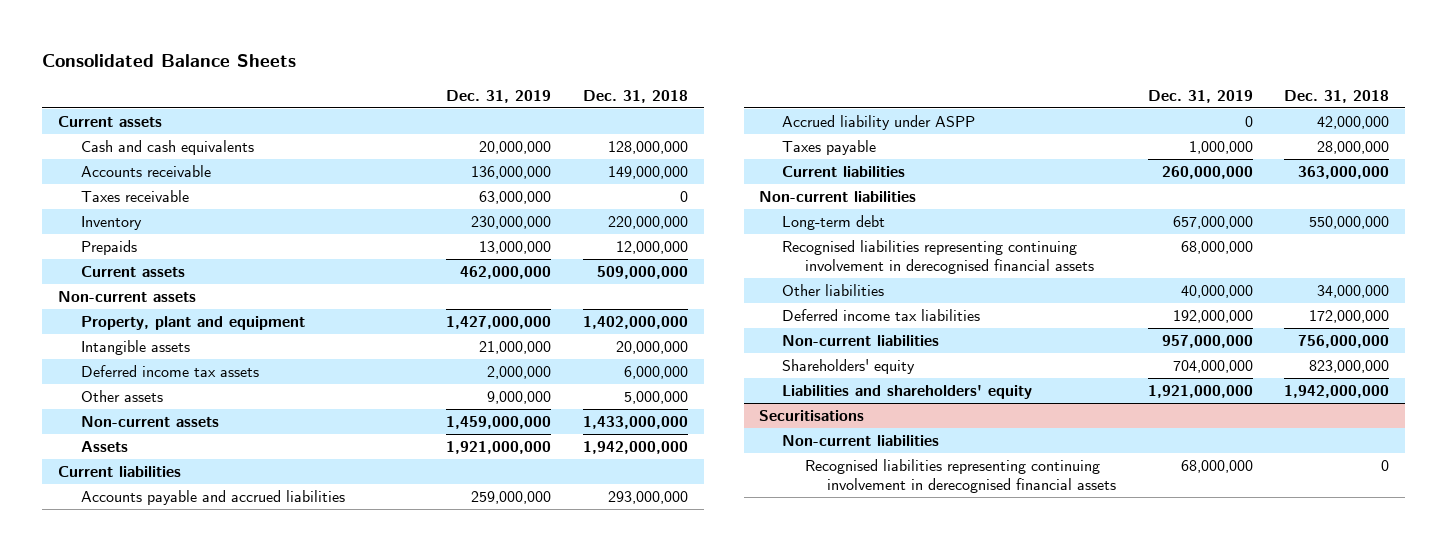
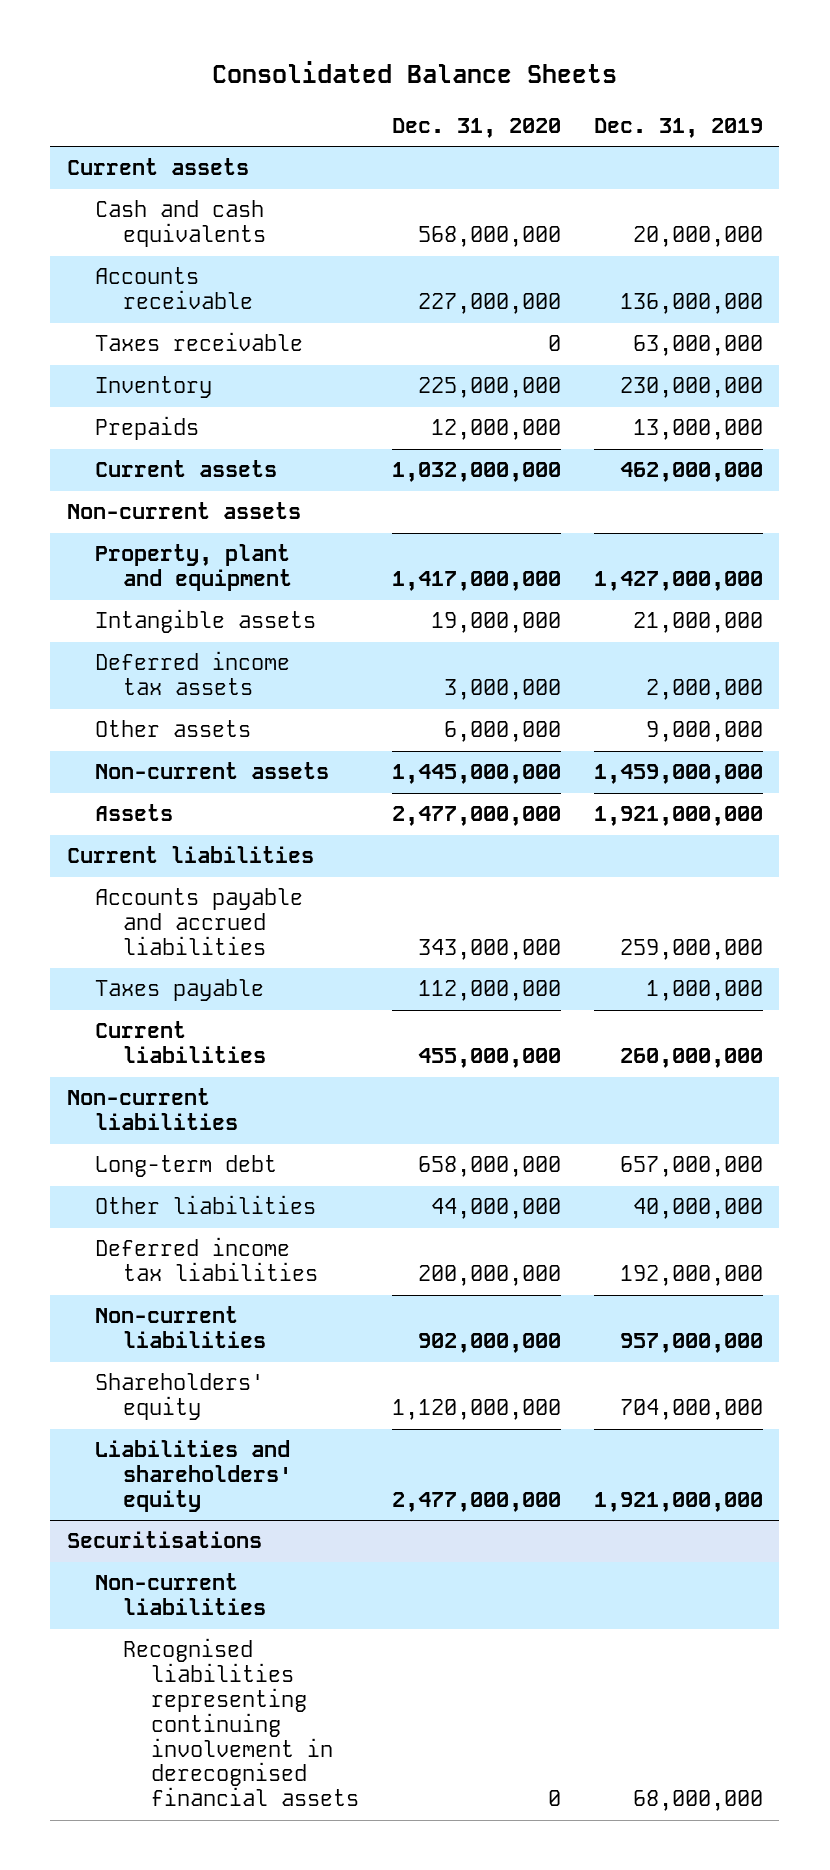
- | Dec. 31, 2019 | Dec. 31, 2018
+ | Dec. 31, 2020 | Dec. 31, 2019
- Accrued liability under ASPP | 0 | 42,000,000
- Recognised liabilities representing continuing involvement in derecognised financial assets | 68,000,000 |

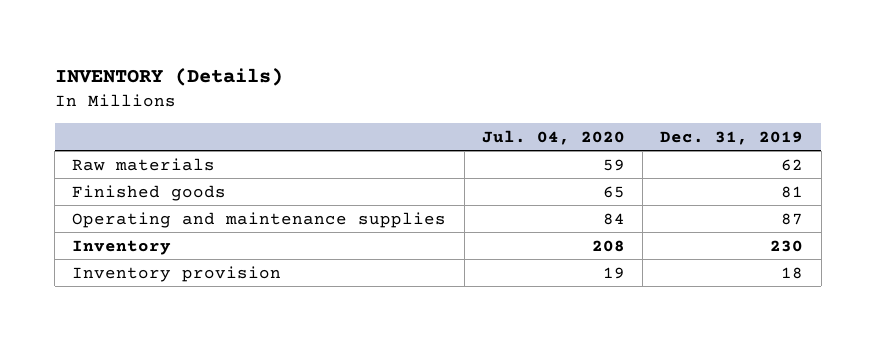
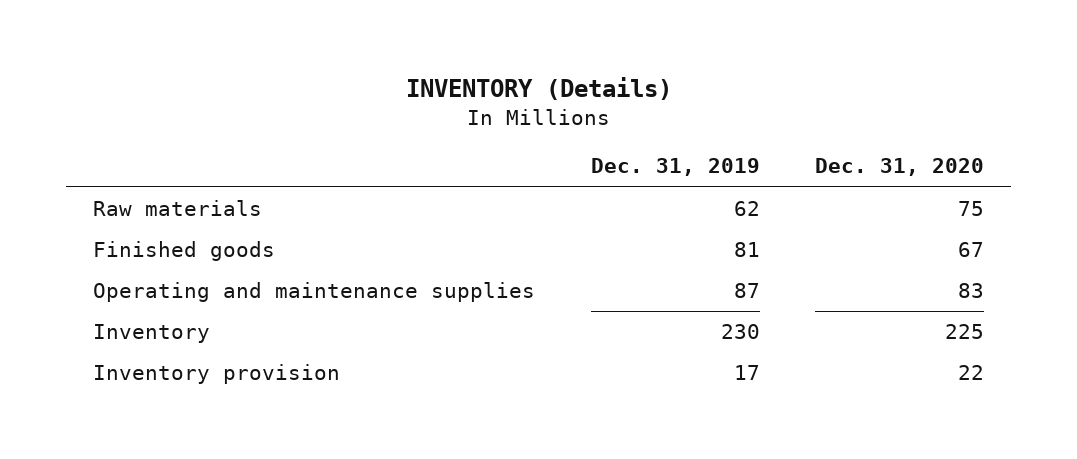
- | Jul. 04, 2020 | Dec. 31, 2019
+ | Dec. 31, 2019 | Dec. 31, 2020
- Inventory provision | 19 | 18
+ Inventory provision | 17 | 22

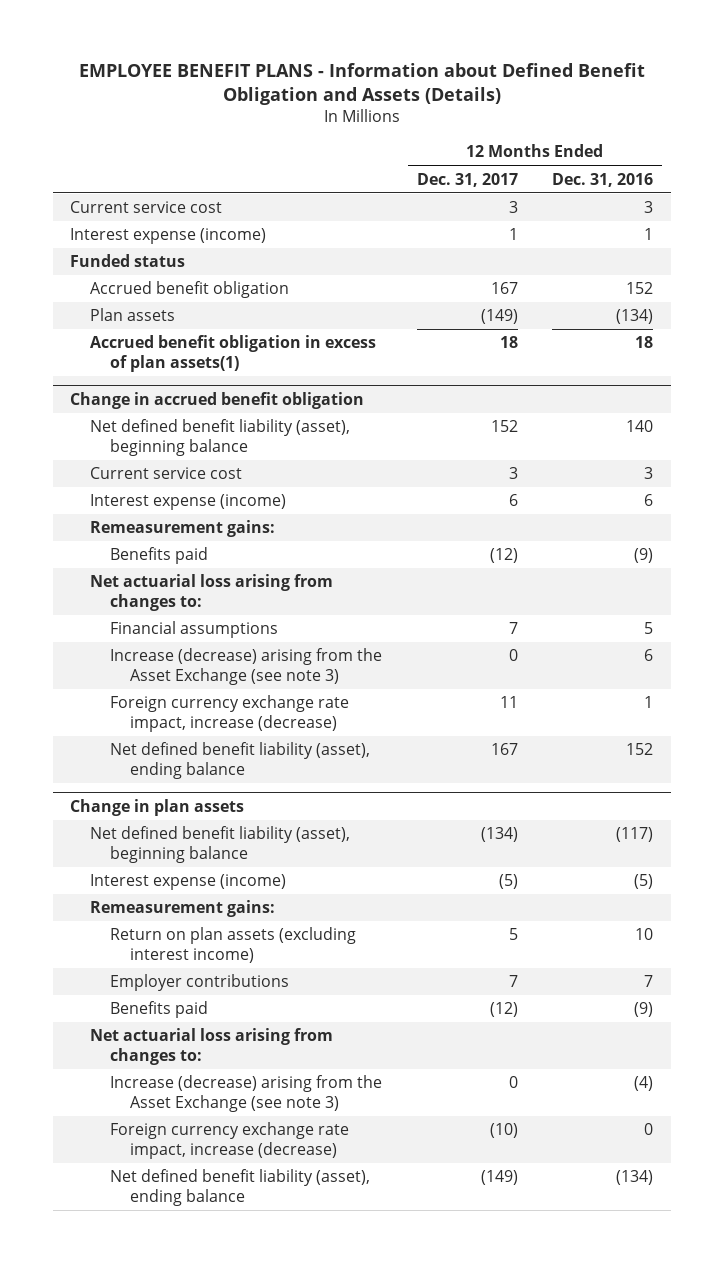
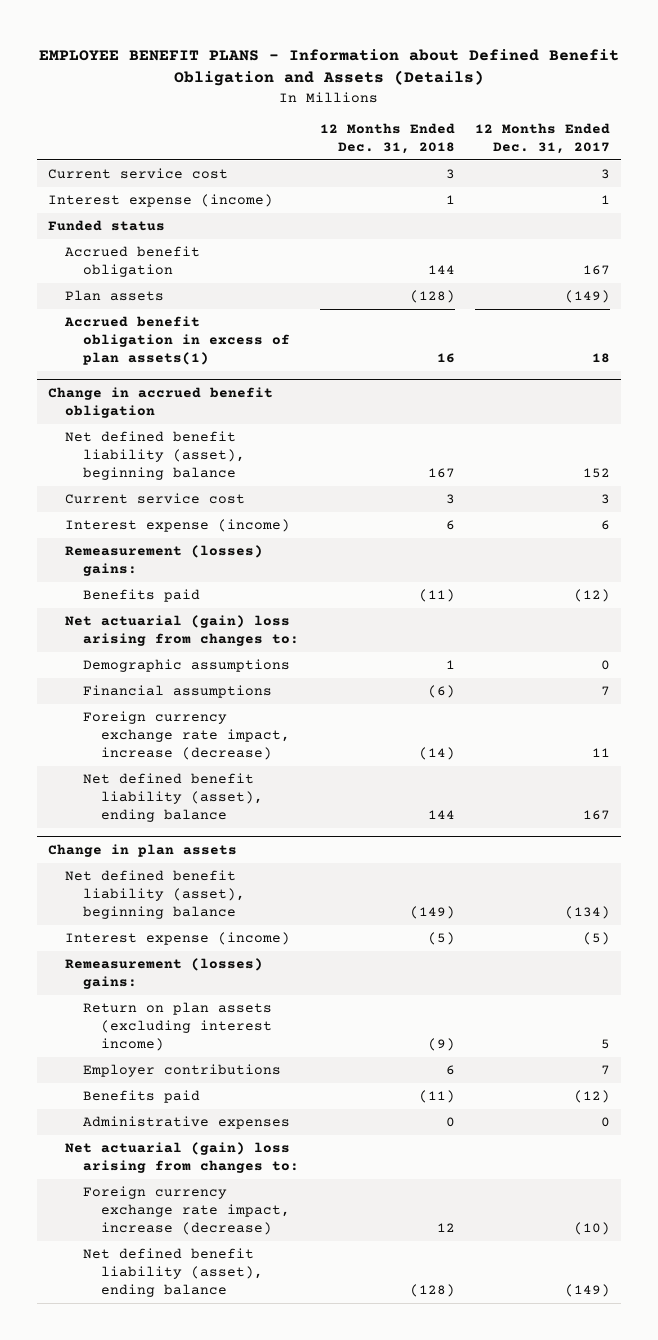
- | 12 Months Ended Dec. 31, 2017 | 12 Months Ended Dec. 31, 2016
+ | 12 Months Ended Dec. 31, 2018 | 12 Months Ended Dec. 31, 2017
@ Change in accrued benefit obligation
- Remeasurement gains:
+ Remeasurement (losses) gains:
- Net actuarial loss arising from changes to:
+ Net actuarial (gain) loss arising from changes to:
+ Demographic assumptions | 1 | 0
- Increase (decrease) arising from the Asset Exchange (see note 3) | 0 | 6
@ Change in plan assets
- Remeasurement gains:
+ Remeasurement (losses) gains:
- Net actuarial loss arising from changes to:
- Increase (decrease) arising from the Asset Exchange (see note 3) | 0 | (4)
+ Administrative expenses | 0 | 0
+ Net actuarial (gain) loss arising from changes to:

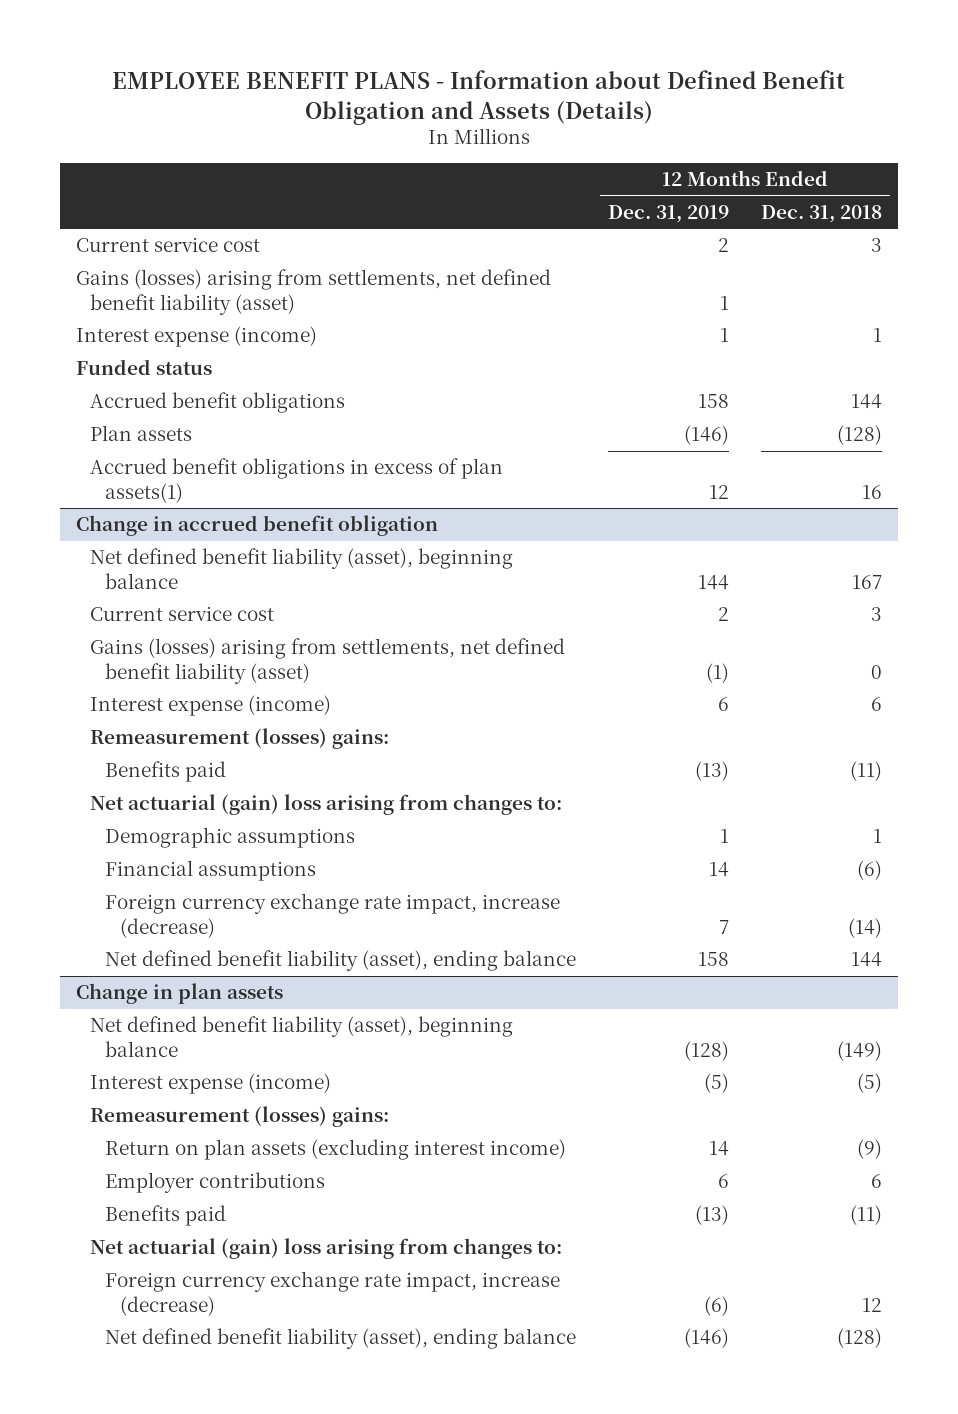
- | 12 Months Ended Dec. 31, 2018 | 12 Months Ended Dec. 31, 2017
+ | 12 Months Ended Dec. 31, 2019 | 12 Months Ended Dec. 31, 2018
+ Gains (losses) arising from settlements, net defined benefit liability (asset) | 1 |
- Accrued benefit obligation | 144 | 167
+ Accrued benefit obligations | 158 | 144
- Accrued benefit obligation in excess of plan assets(1) | 16 | 18
+ Accrued benefit obligations in excess of plan assets(1) | 12 | 16
@ Change in accrued benefit obligation
+ Gains (losses) arising from settlements, net defined benefit liability (asset) | (1) | 0
@ Change in plan assets
- Administrative expenses | 0 | 0

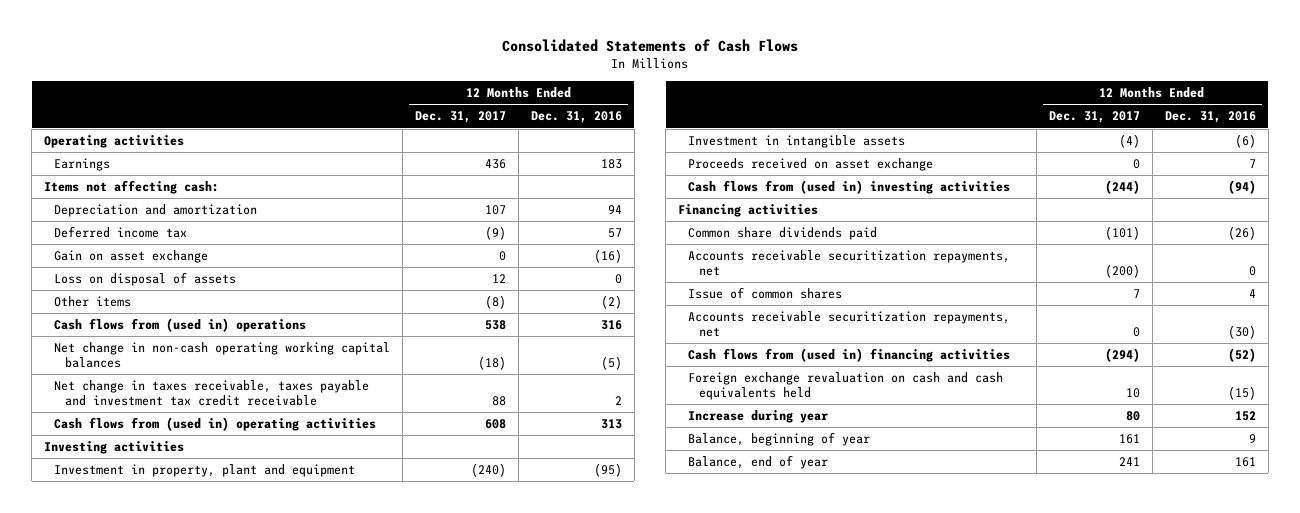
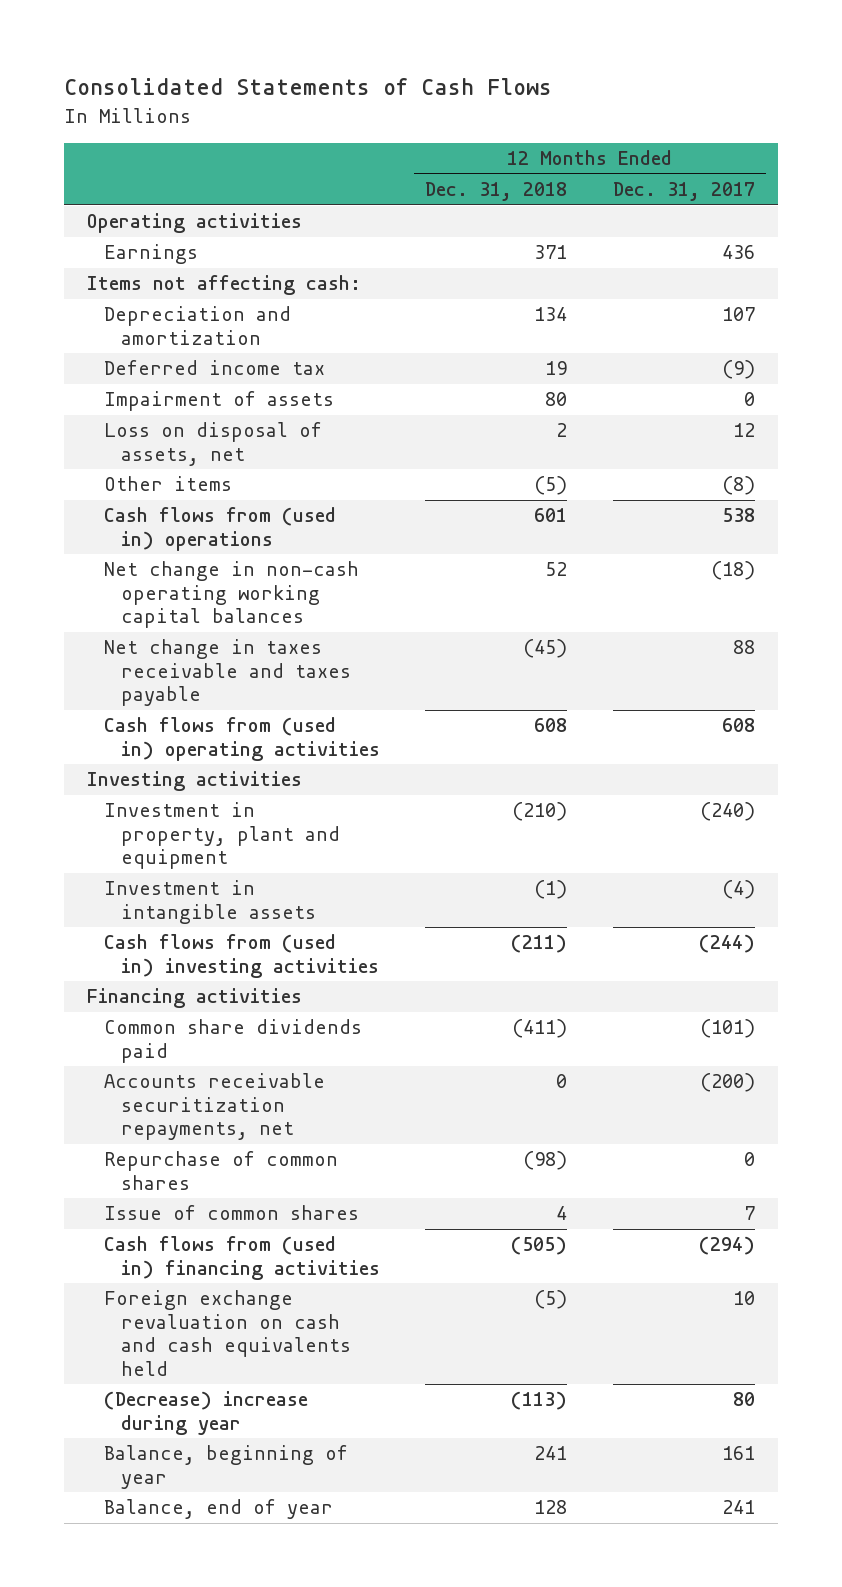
- | 12 Months Ended Dec. 31, 2017 | 12 Months Ended Dec. 31, 2016
+ | 12 Months Ended Dec. 31, 2018 | 12 Months Ended Dec. 31, 2017
- Gain on asset exchange | 0 | (16)
- Loss on disposal of assets | 12 | 0
+ Impairment of assets | 80 | 0
+ Loss on disposal of assets, net | 2 | 12
- Net change in taxes receivable, taxes payable and investment tax credit receivable | 88 | 2
+ Net change in taxes receivable and taxes payable | (45) | 88
- Proceeds received on asset exchange | 0 | 7
+ Repurchase of common shares | (98) | 0
- Accounts receivable securitization repayments, net | 0 | (30)
- Increase during year | 80 | 152
+ (Decrease) increase during year | (113) | 80

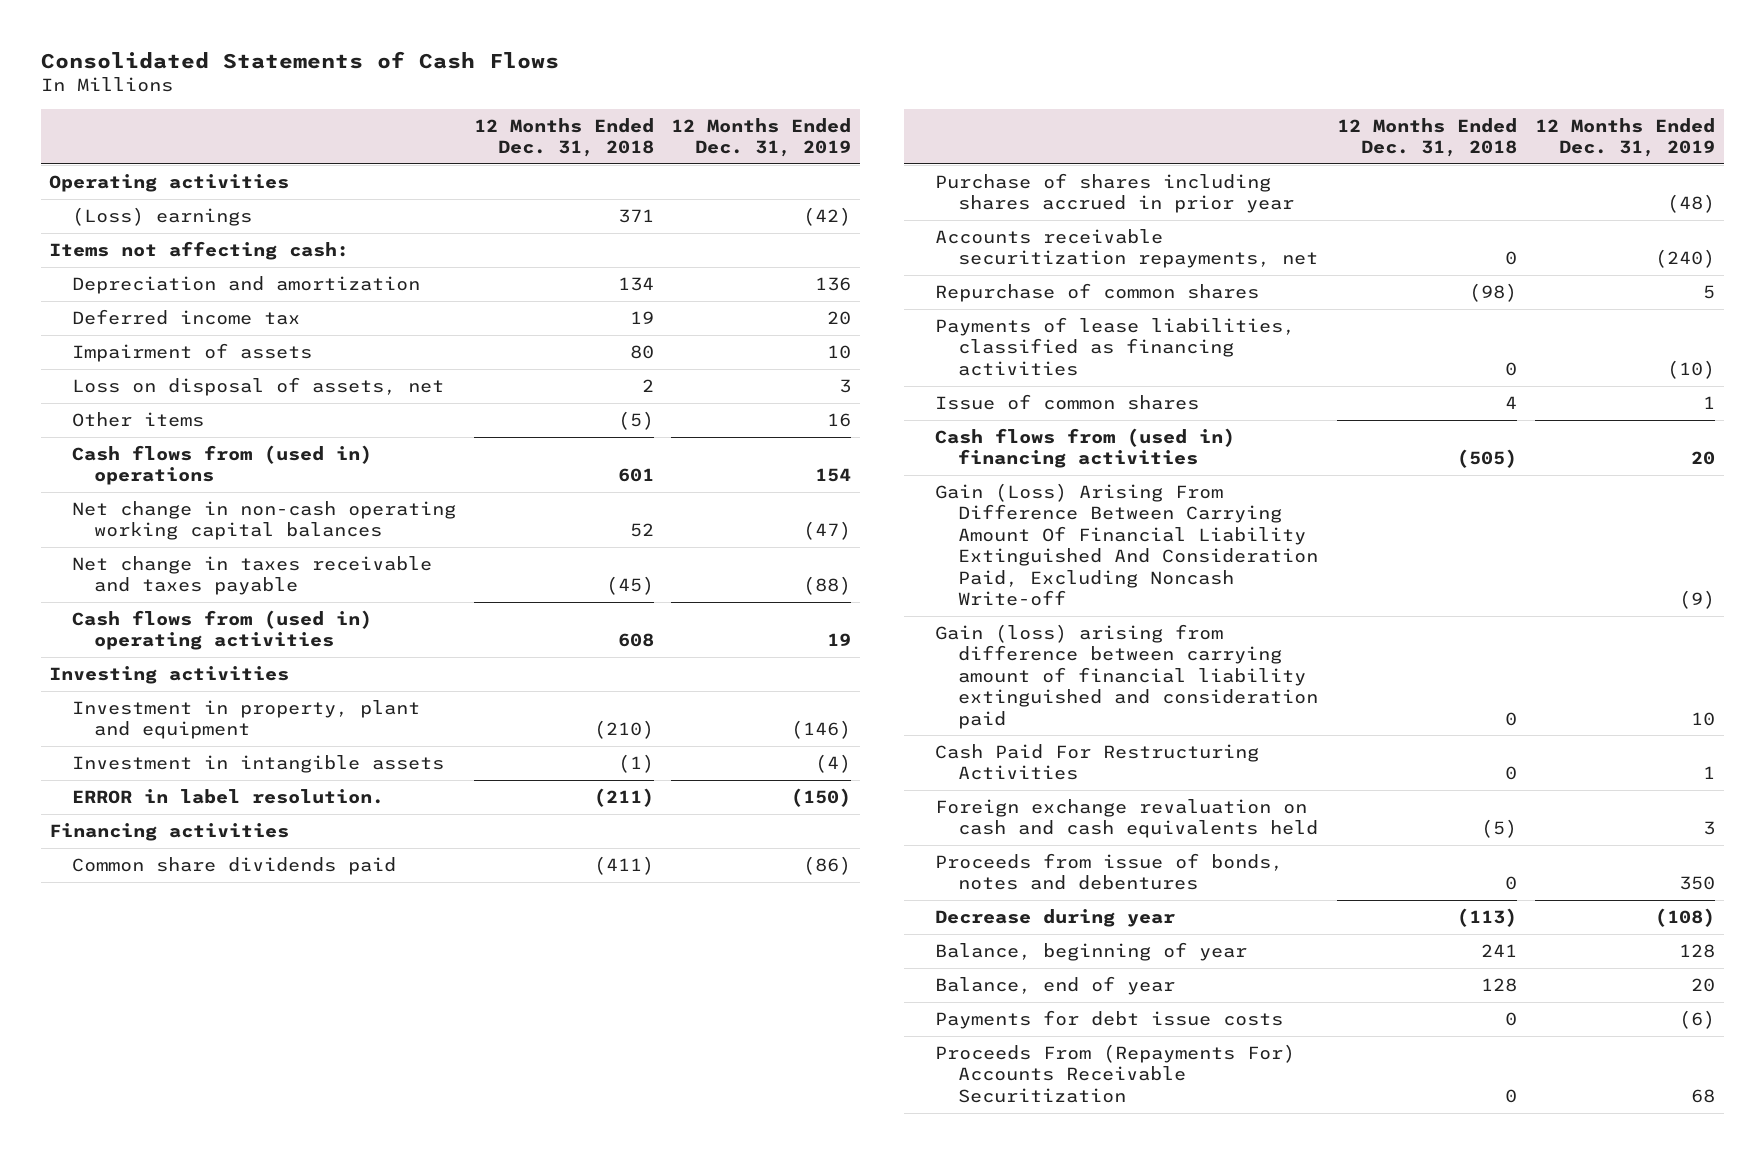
- | 12 Months Ended Dec. 31, 2018 | 12 Months Ended Dec. 31, 2017
+ | 12 Months Ended Dec. 31, 2018 | 12 Months Ended Dec. 31, 2019
- Earnings | 371 | 436
+ (Loss) earnings | 371 | (42)
- Cash flows from (used in) investing activities | (211) | (244)
+ ERROR in label resolution. | (211) | (150)
+ Purchase of shares including shares accrued in prior year | | (48)
+ Payments of lease liabilities, classified as financing activities | 0 | (10)
+ Gain (Loss) Arising From Difference Between Carrying Amount Of Financial Liability Extinguished And Consideration Paid, Excluding Noncash Write-off | | (9)
+ Gain (loss) arising from difference between carrying amount of financial liability extinguished and consideration paid | 0 | 10
+ Cash Paid For Restructuring Activities | 0 | 1
- (Decrease) increase during year | (113) | 80
+ Proceeds from issue of bonds, notes and debentures | 0 | 350
+ Decrease during year | (113) | (108)
+ Payments for debt issue costs | 0 | (6)
+ Proceeds From (Repayments For) Accounts Receivable Securitization | 0 | 68

